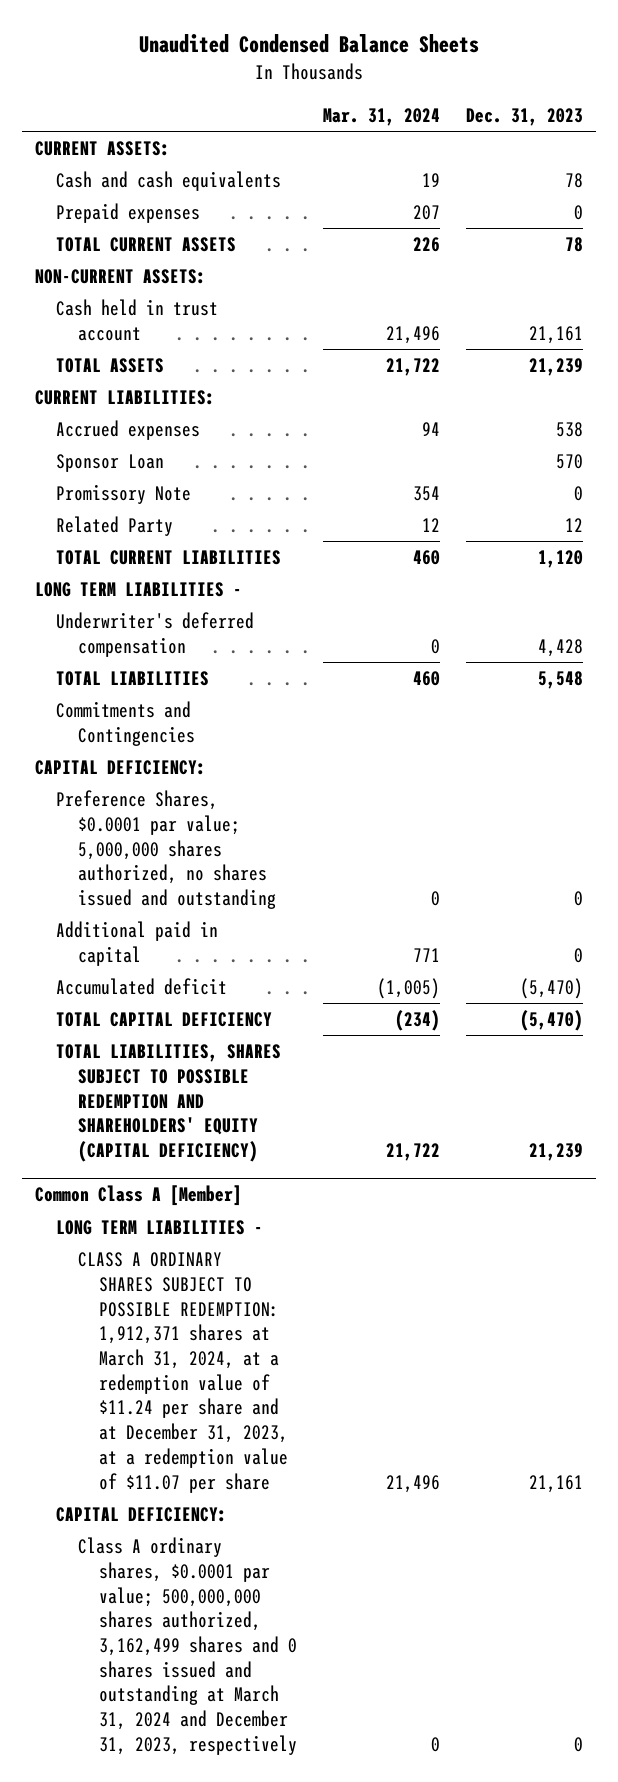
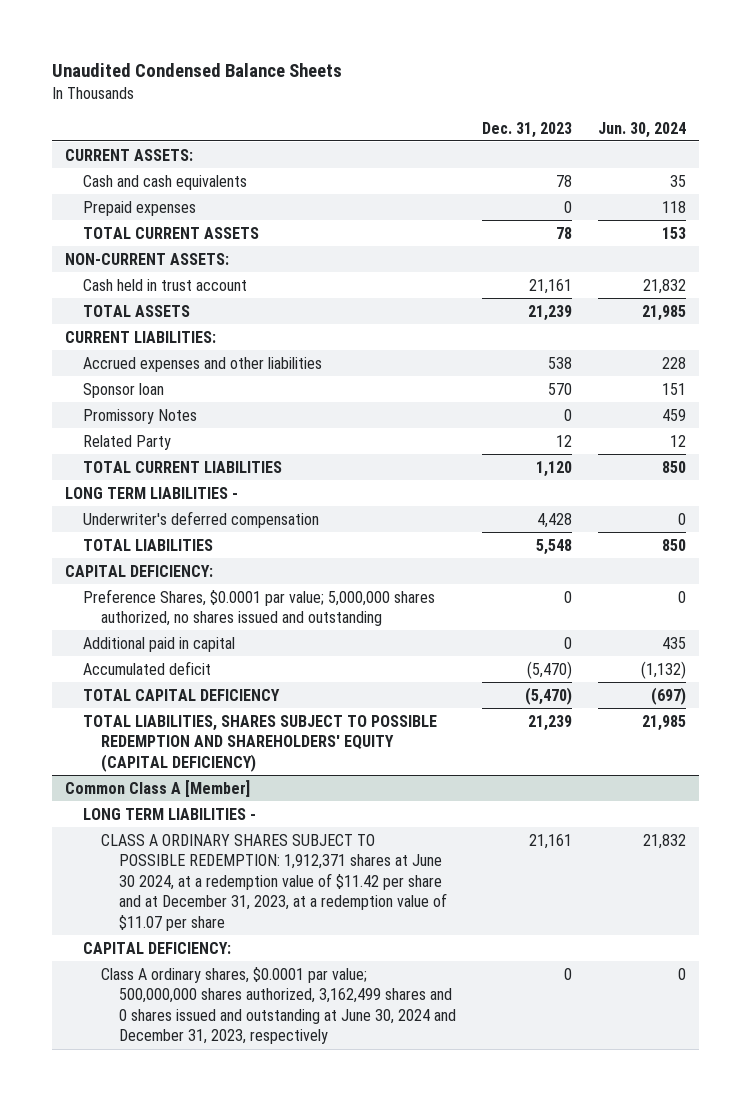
- | Mar. 31, 2024 | Dec. 31, 2023
+ | Dec. 31, 2023 | Jun. 30, 2024
- Accrued expenses | 94 | 538
- Sponsor Loan | | 570
- Promissory Note | 354 | 0
+ Accrued expenses and other liabilities | 538 | 228
+ Sponsor loan | 570 | 151
+ Promissory Notes | 0 | 459
- Commitments and Contingencies
@ Common Class A [Member]
- CLASS A ORDINARY SHARES SUBJECT TO POSSIBLE REDEMPTION: 1,912,371 shares at March 31, 2024, at a redemption value of $11.24 per share and at December 31, 2023, at a redemption value of $11.07 per share | 21,496 | 21,161
+ CLASS A ORDINARY SHARES SUBJECT TO POSSIBLE REDEMPTION: 1,912,371 shares at June 30 2024, at a redemption value of $11.42 per share and at December 31, 2023, at a redemption value of $11.07 per share | 21,161 | 21,832
- Class A ordinary shares, $0.0001 par value; 500,000,000 shares authorized, 3,162,499 shares and 0 shares issued and outstanding at March 31, 2024 and December 31, 2023, respectively | 0 | 0
+ Class A ordinary shares, $0.0001 par value; 500,000,000 shares authorized, 3,162,499 shares and 0 shares issued and outstanding at June 30, 2024 and December 31, 2023, respectively | 0 | 0

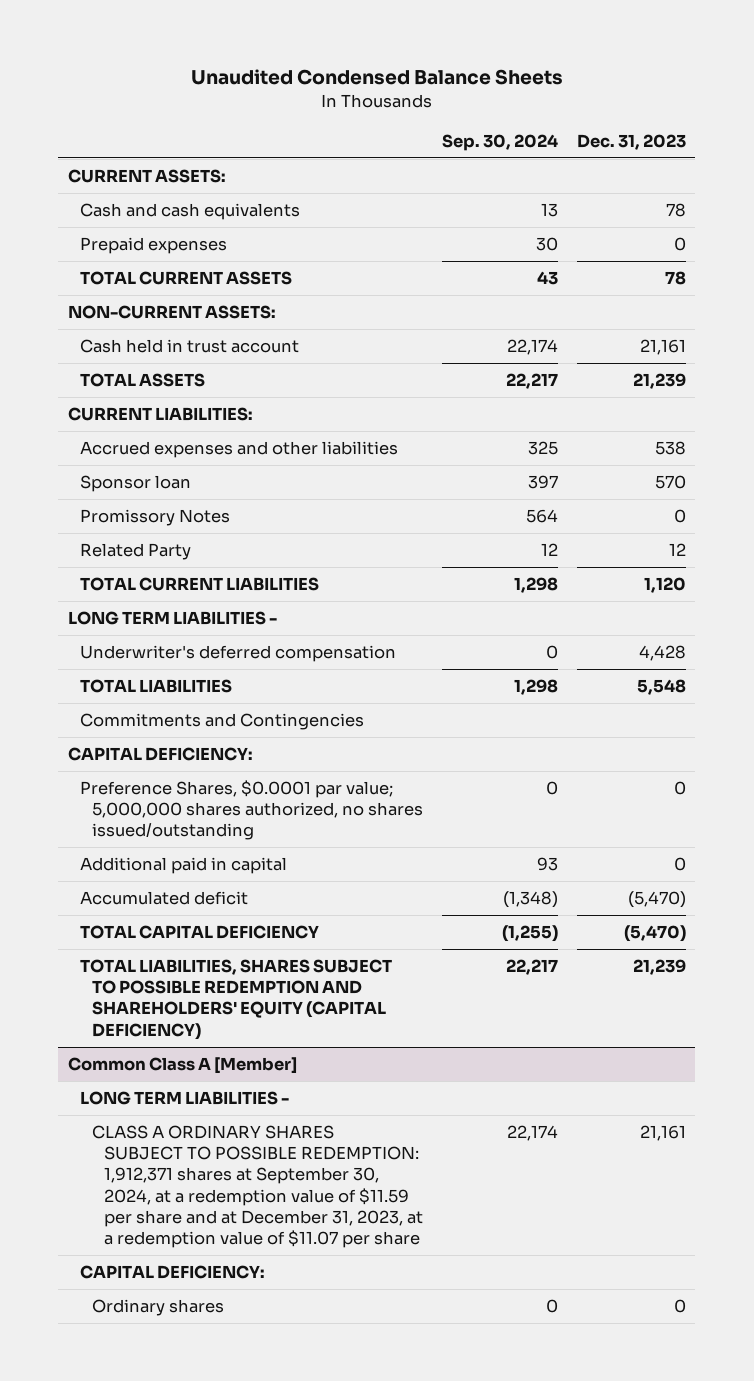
- | Dec. 31, 2023 | Jun. 30, 2024
+ | Sep. 30, 2024 | Dec. 31, 2023
+ Commitments and Contingencies
- Preference Shares, $0.0001 par value; 5,000,000 shares authorized, no shares issued and outstanding | 0 | 0
+ Preference Shares, $0.0001 par value; 5,000,000 shares authorized, no shares issued/outstanding | 0 | 0
@ Common Class A [Member]
- CLASS A ORDINARY SHARES SUBJECT TO POSSIBLE REDEMPTION: 1,912,371 shares at June 30 2024, at a redemption value of $11.42 per share and at December 31, 2023, at a redemption value of $11.07 per share | 21,161 | 21,832
+ CLASS A ORDINARY SHARES SUBJECT TO POSSIBLE REDEMPTION: 1,912,371 shares at September 30, 2024, at a redemption value of $11.59 per share and at December 31, 2023, at a redemption value of $11.07 per share | 22,174 | 21,161
- Class A ordinary shares, $0.0001 par value; 500,000,000 shares authorized, 3,162,499 shares and 0 shares issued and outstanding at June 30, 2024 and December 31, 2023, respectively | 0 | 0
+ Ordinary shares | 0 | 0

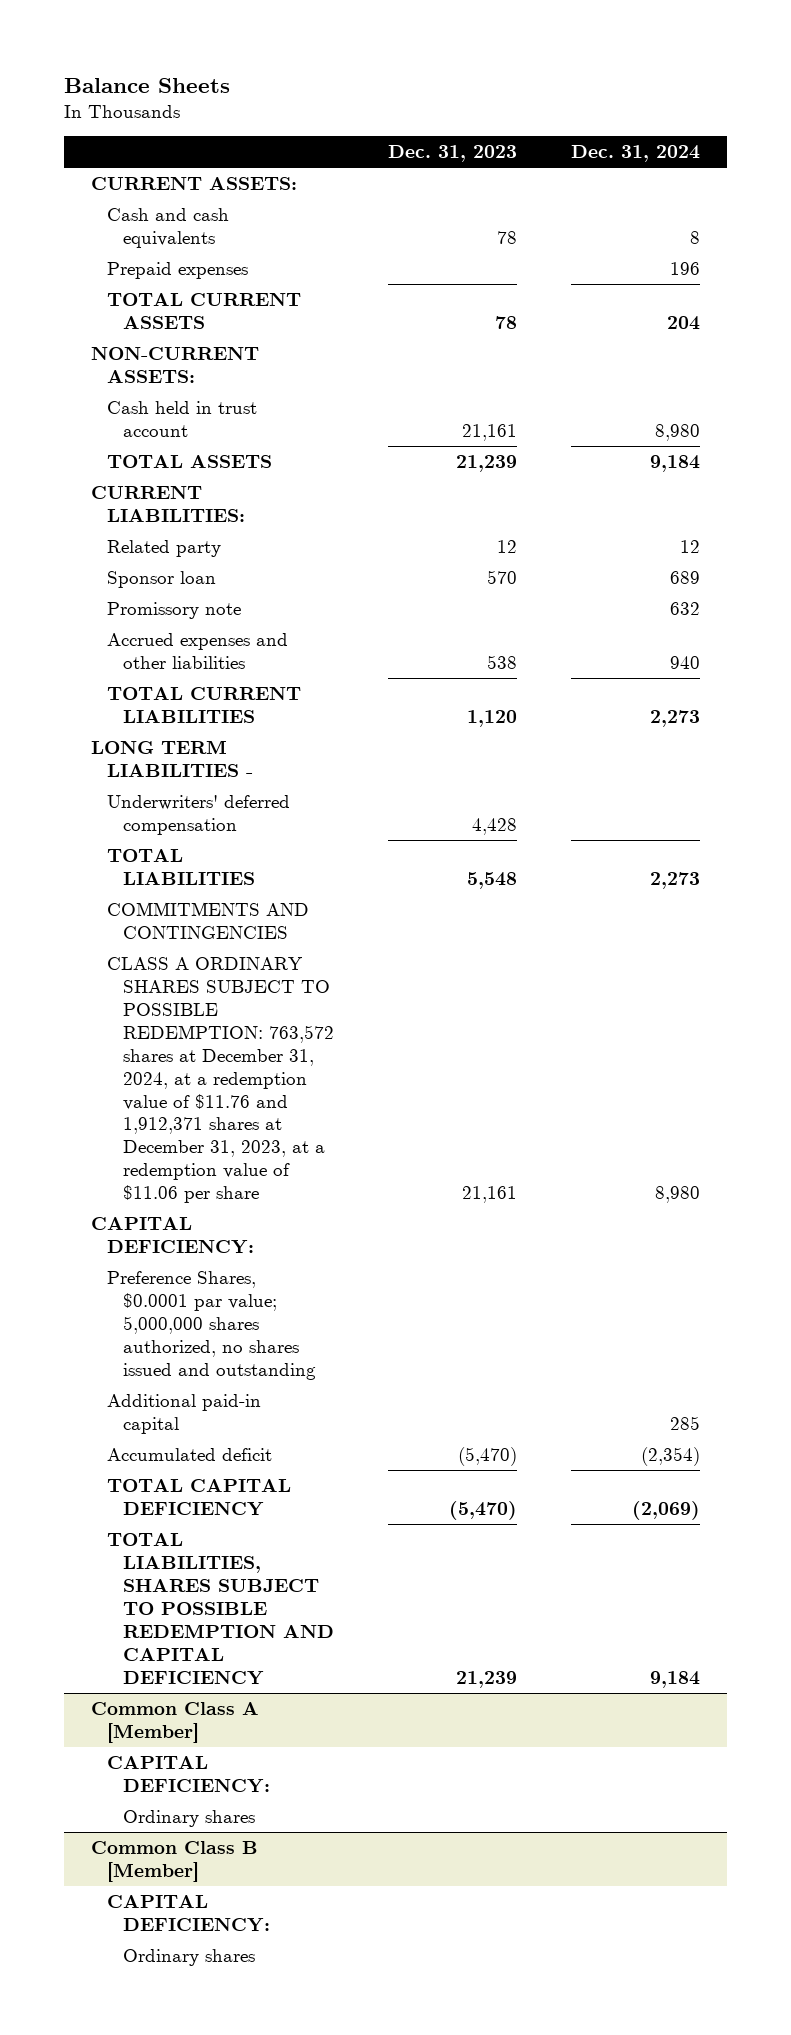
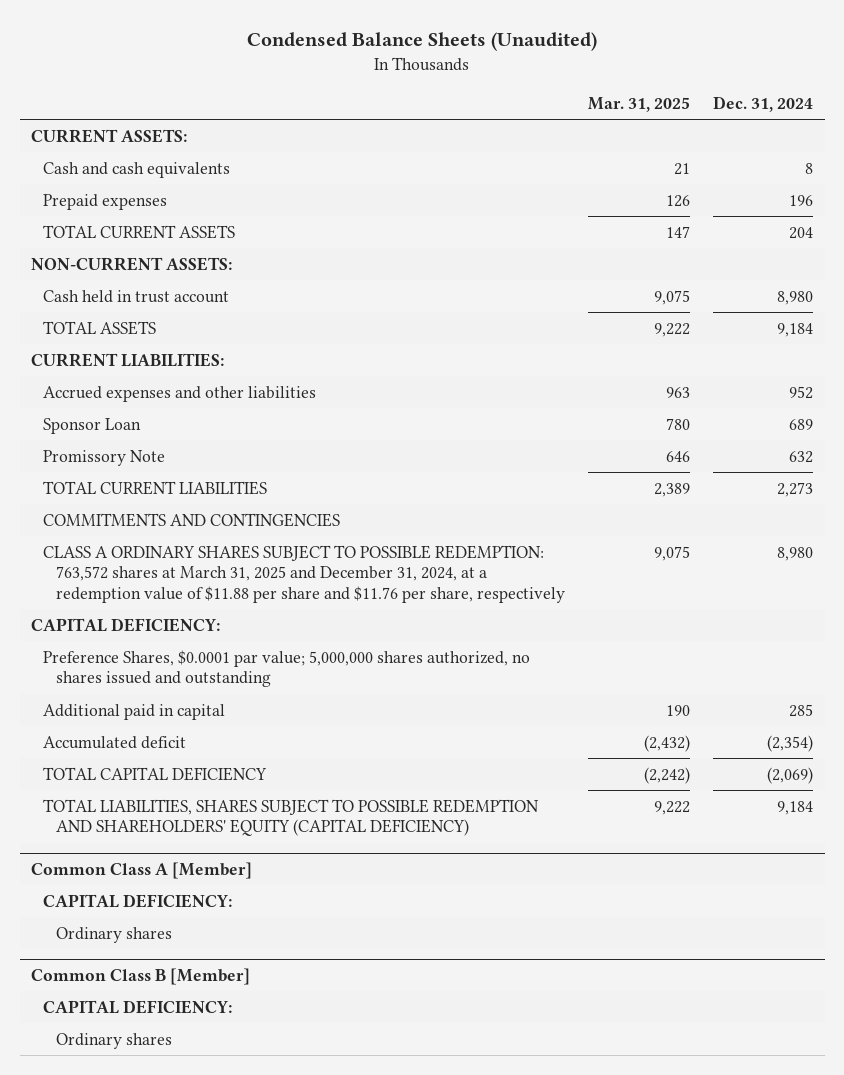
- Balance Sheets
+ Condensed Balance Sheets (Unaudited)
- | Dec. 31, 2023 | Dec. 31, 2024
+ | Mar. 31, 2025 | Dec. 31, 2024
- Related party | 12 | 12
- Sponsor loan | 570 | 689
- Promissory note | | 632
- Accrued expenses and other liabilities | 538 | 940
+ Accrued expenses and other liabilities | 963 | 952
+ Sponsor Loan | 780 | 689
+ Promissory Note | 646 | 632
- LONG TERM LIABILITIES -
- Underwriters' deferred compensation | 4,428 |
- TOTAL LIABILITIES | 5,548 | 2,273
- CLASS A ORDINARY SHARES SUBJECT TO POSSIBLE REDEMPTION: 763,572 shares at December 31, 2024, at a redemption value of $11.76 and 1,912,371 shares at December 31, 2023, at a redemption value of $11.06 per share | 21,161 | 8,980
+ CLASS A ORDINARY SHARES SUBJECT TO POSSIBLE REDEMPTION: 763,572 shares at March 31, 2025 and December 31, 2024, at a redemption value of $11.88 per share and $11.76 per share, respectively | 9,075 | 8,980
- Additional paid-in capital | | 285
+ Additional paid in capital | 190 | 285
- TOTAL LIABILITIES, SHARES SUBJECT TO POSSIBLE REDEMPTION AND CAPITAL DEFICIENCY | 21,239 | 9,184
+ TOTAL LIABILITIES, SHARES SUBJECT TO POSSIBLE REDEMPTION AND SHAREHOLDERS' EQUITY (CAPITAL DEFICIENCY) | 9,222 | 9,184

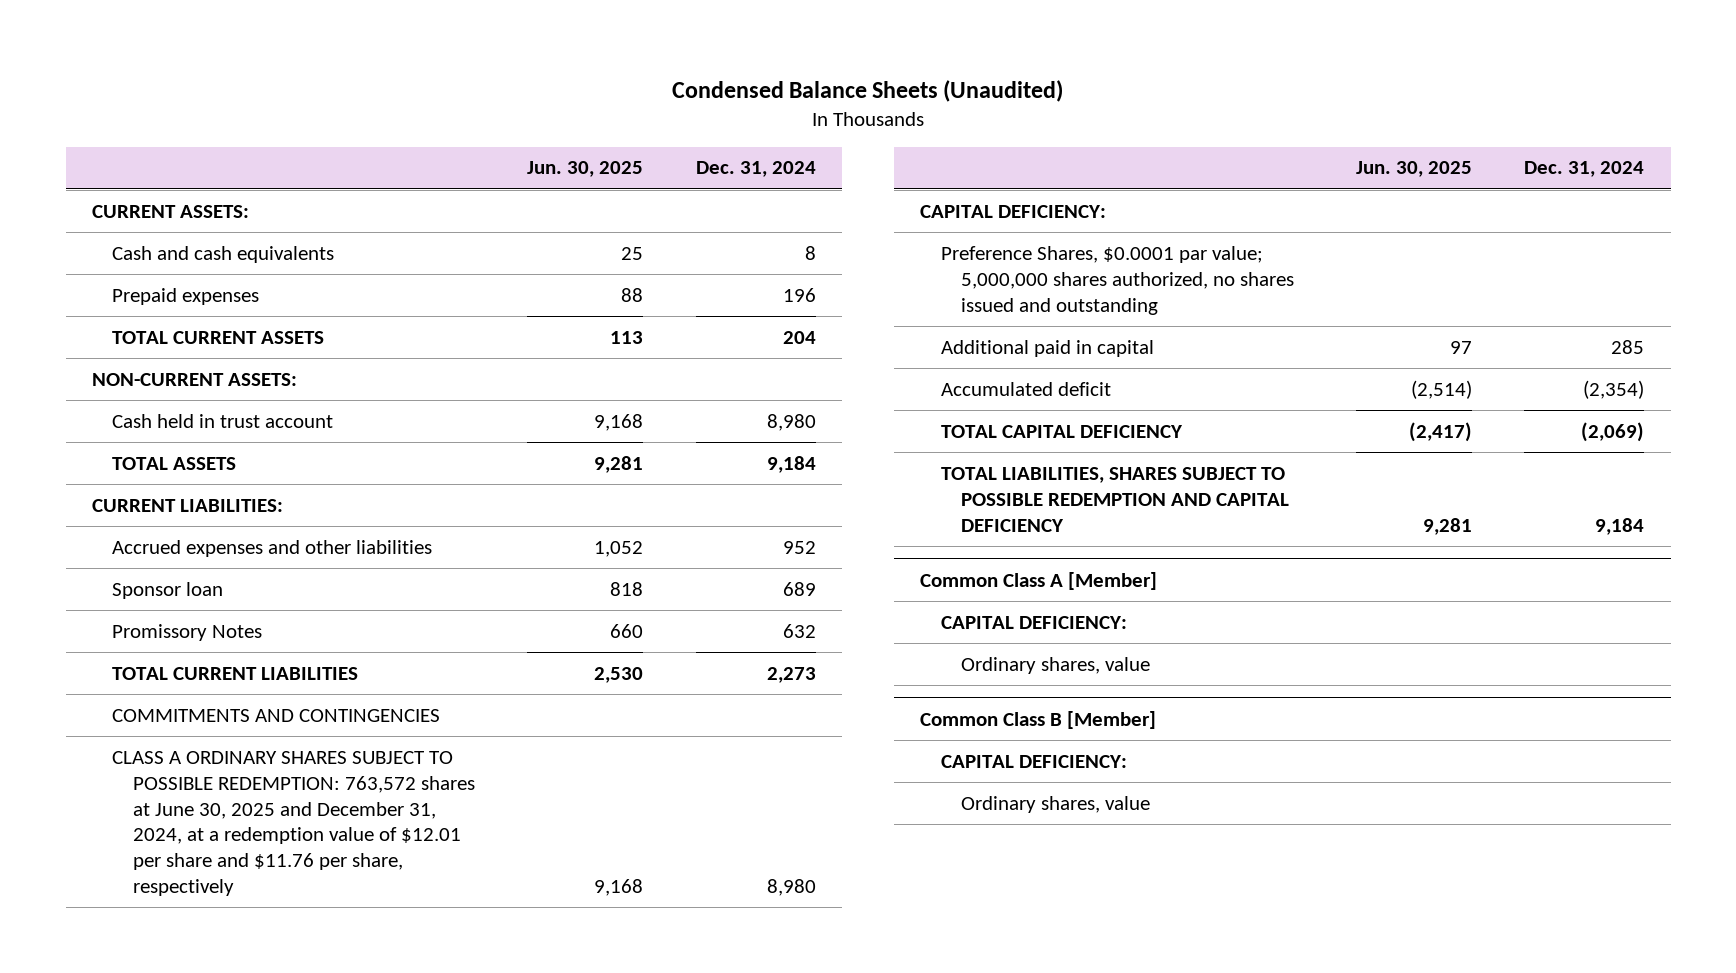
- | Mar. 31, 2025 | Dec. 31, 2024
+ | Jun. 30, 2025 | Dec. 31, 2024
- Sponsor Loan | 780 | 689
- Promissory Note | 646 | 632
+ Sponsor loan | 818 | 689
+ Promissory Notes | 660 | 632
- CLASS A ORDINARY SHARES SUBJECT TO POSSIBLE REDEMPTION: 763,572 shares at March 31, 2025 and December 31, 2024, at a redemption value of $11.88 per share and $11.76 per share, respectively | 9,075 | 8,980
+ CLASS A ORDINARY SHARES SUBJECT TO POSSIBLE REDEMPTION: 763,572 shares at June 30, 2025 and December 31, 2024, at a redemption value of $12.01 per share and $11.76 per share, respectively | 9,168 | 8,980
- TOTAL LIABILITIES, SHARES SUBJECT TO POSSIBLE REDEMPTION AND SHAREHOLDERS' EQUITY (CAPITAL DEFICIENCY) | 9,222 | 9,184
+ TOTAL LIABILITIES, SHARES SUBJECT TO POSSIBLE REDEMPTION AND CAPITAL DEFICIENCY | 9,281 | 9,184
@ Common Class A [Member]
- Ordinary shares
+ Ordinary shares, value
@ Common Class B [Member]
- Ordinary shares
+ Ordinary shares, value

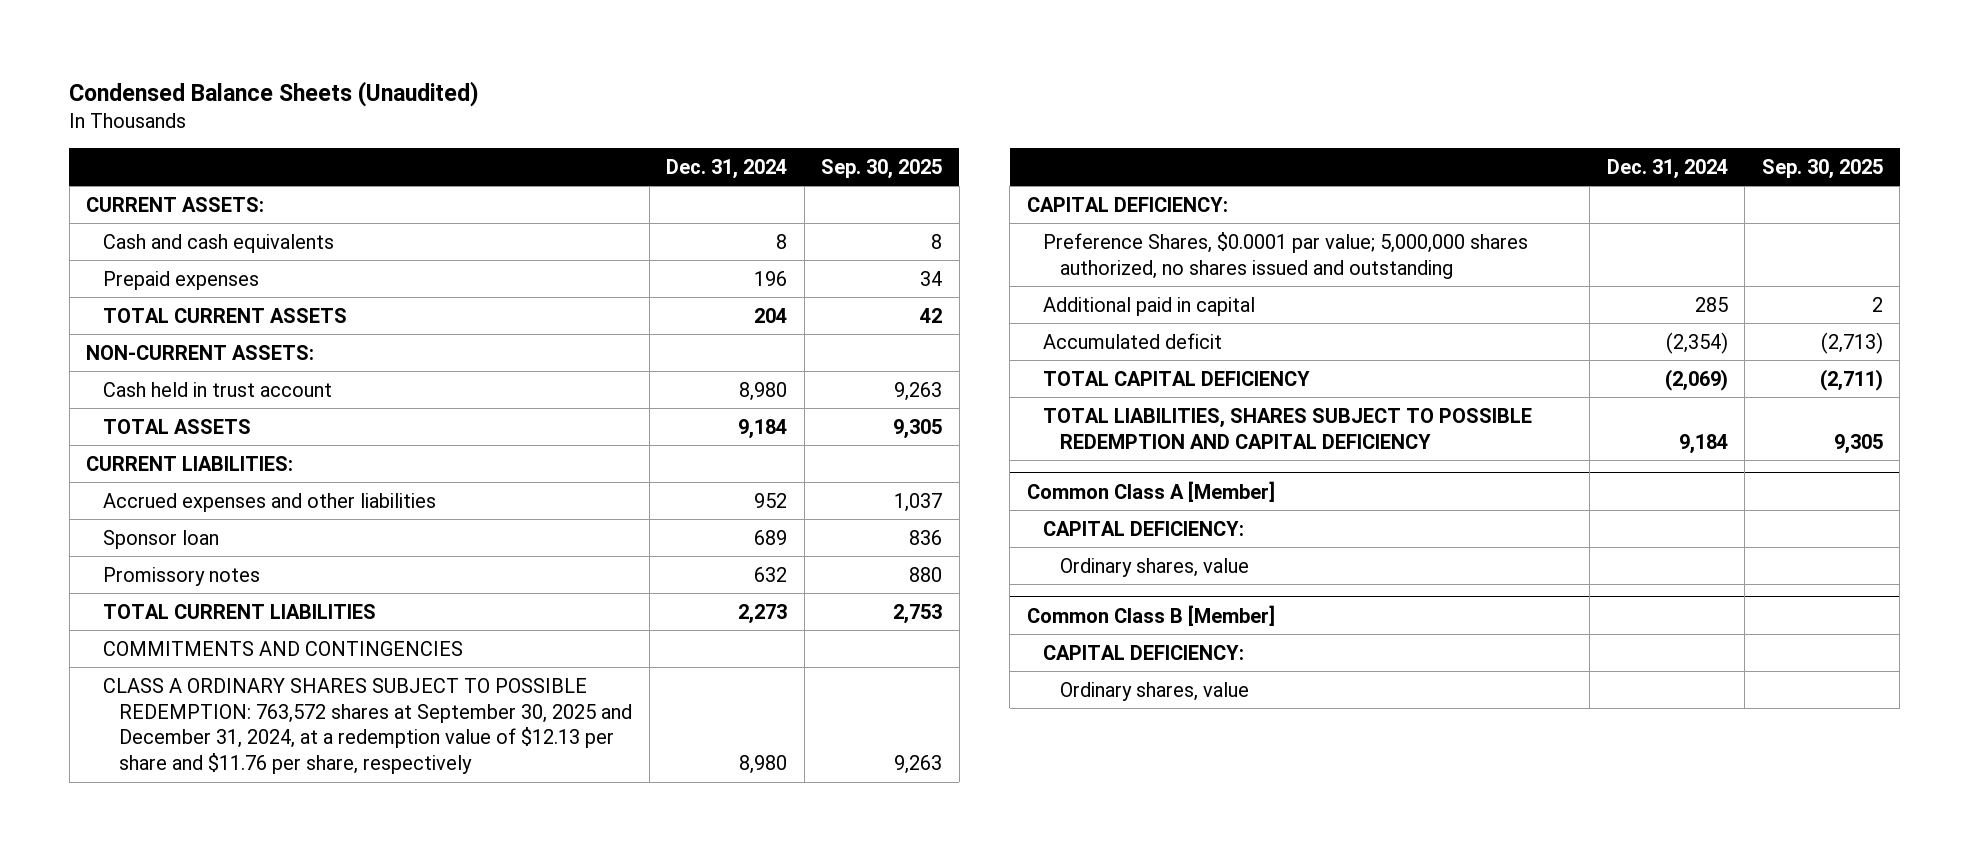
- | Jun. 30, 2025 | Dec. 31, 2024
+ | Dec. 31, 2024 | Sep. 30, 2025
- Promissory Notes | 660 | 632
+ Promissory notes | 632 | 880
- CLASS A ORDINARY SHARES SUBJECT TO POSSIBLE REDEMPTION: 763,572 shares at June 30, 2025 and December 31, 2024, at a redemption value of $12.01 per share and $11.76 per share, respectively | 9,168 | 8,980
+ CLASS A ORDINARY SHARES SUBJECT TO POSSIBLE REDEMPTION: 763,572 shares at September 30, 2025 and December 31, 2024, at a redemption value of $12.13 per share and $11.76 per share, respectively | 8,980 | 9,263

